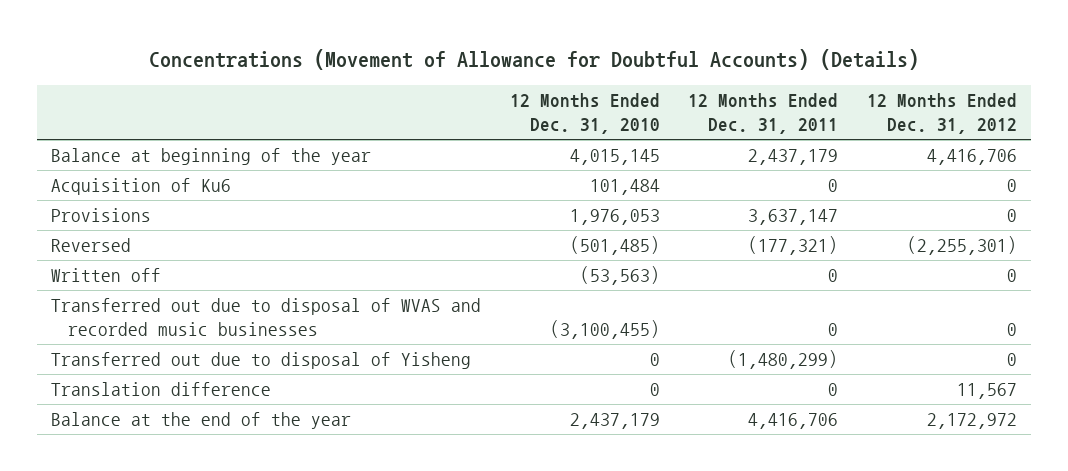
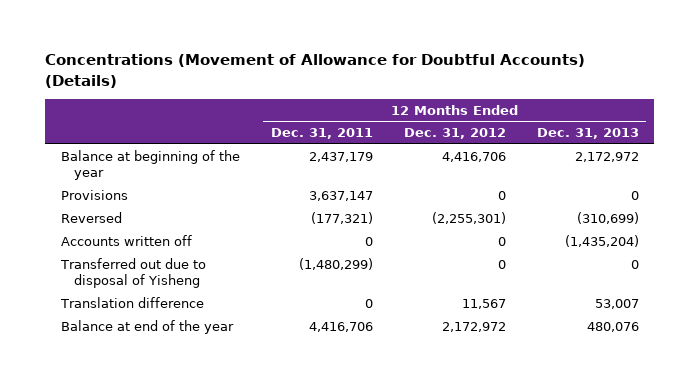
- | 12 Months Ended Dec. 31, 2010 | 12 Months Ended Dec. 31, 2011 | 12 Months Ended Dec. 31, 2012
+ | 12 Months Ended Dec. 31, 2011 | 12 Months Ended Dec. 31, 2012 | 12 Months Ended Dec. 31, 2013
- Acquisition of Ku6 | 101,484 | 0 | 0
- Written off | (53,563) | 0 | 0
- Transferred out due to disposal of WVAS and recorded music businesses | (3,100,455) | 0 | 0
+ Accounts written off | 0 | 0 | (1,435,204)
- Balance at the end of the year | 2,437,179 | 4,416,706 | 2,172,972
+ Balance at end of the year | 4,416,706 | 2,172,972 | 480,076

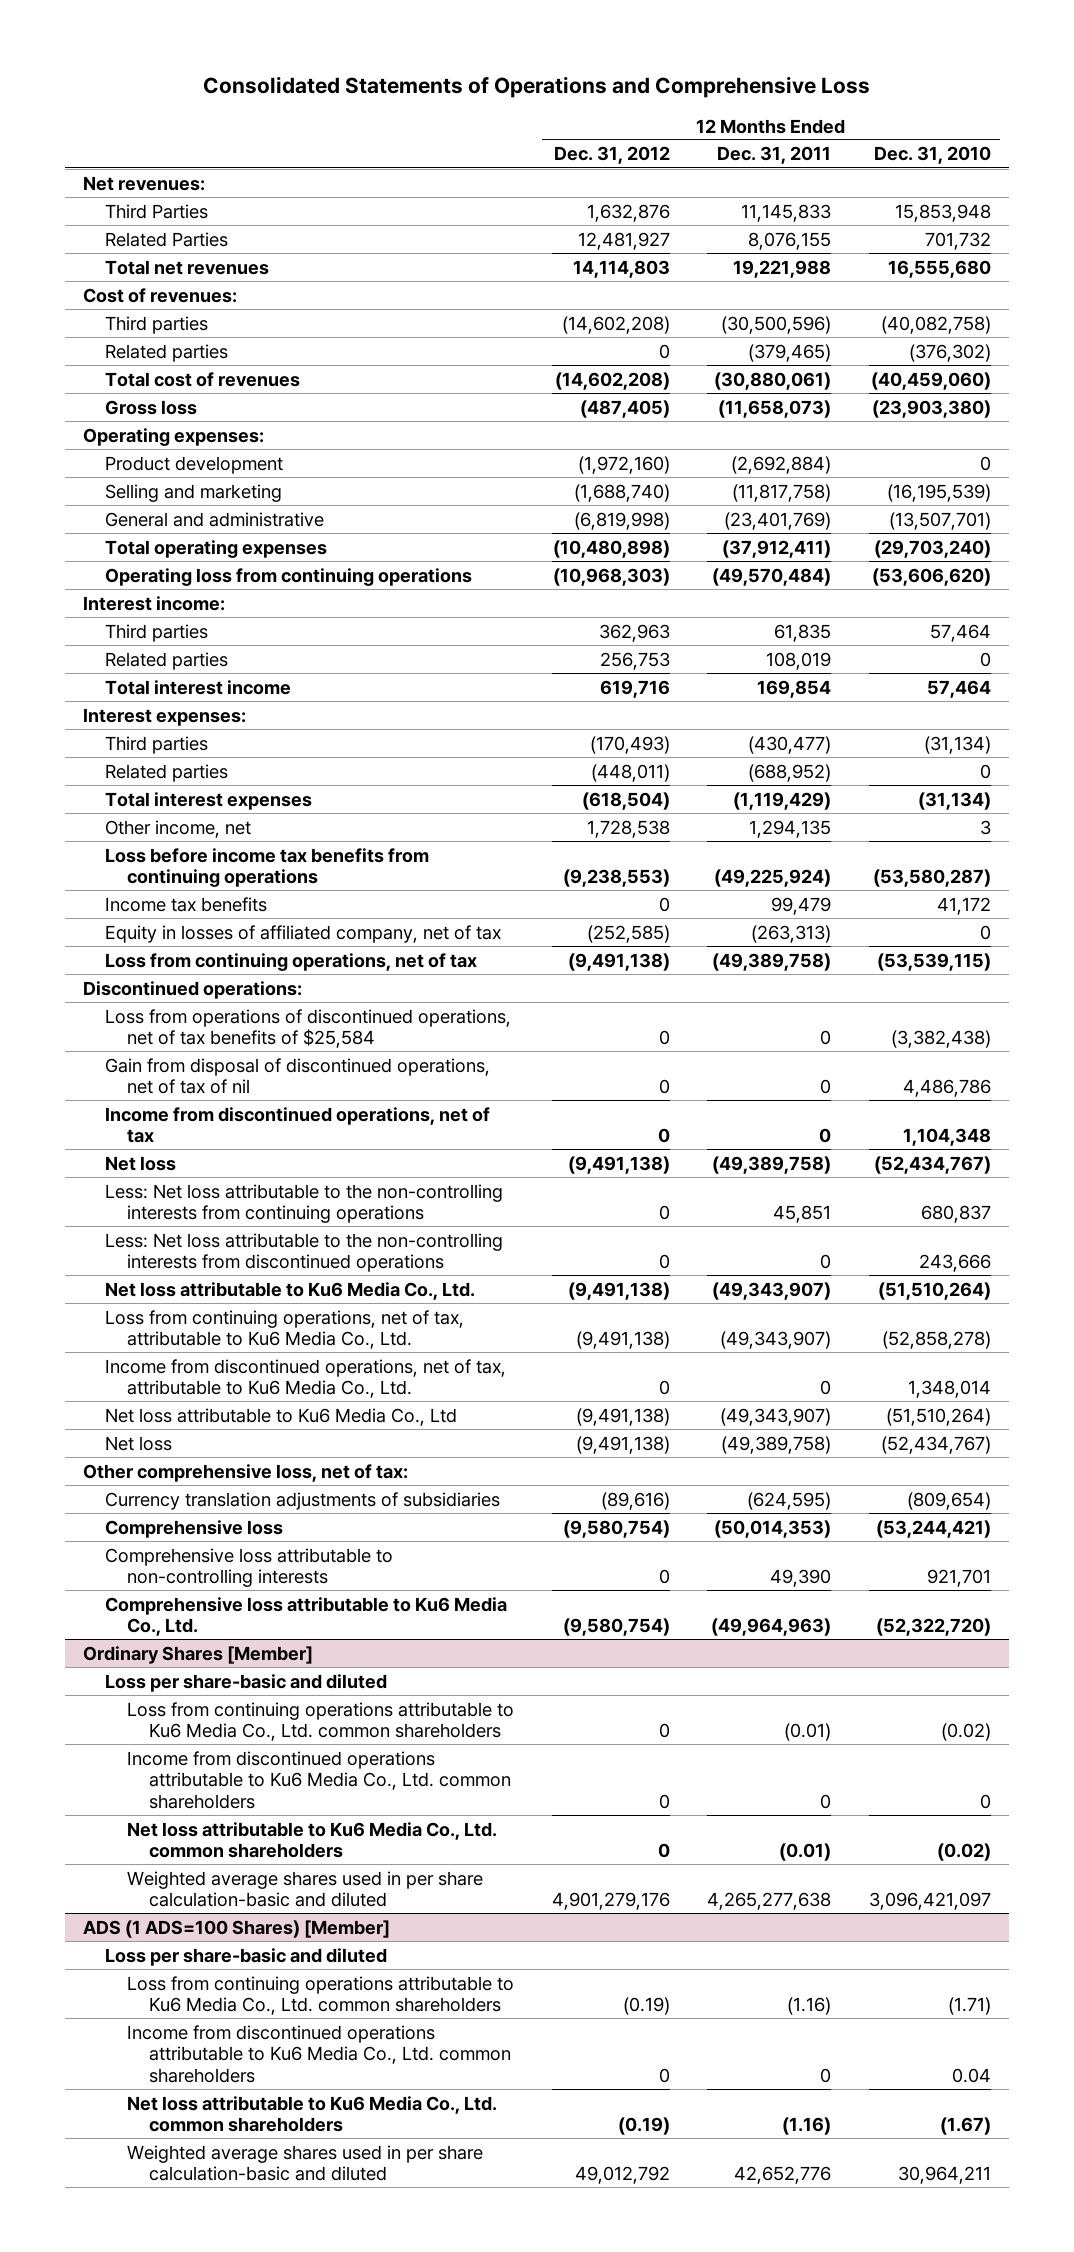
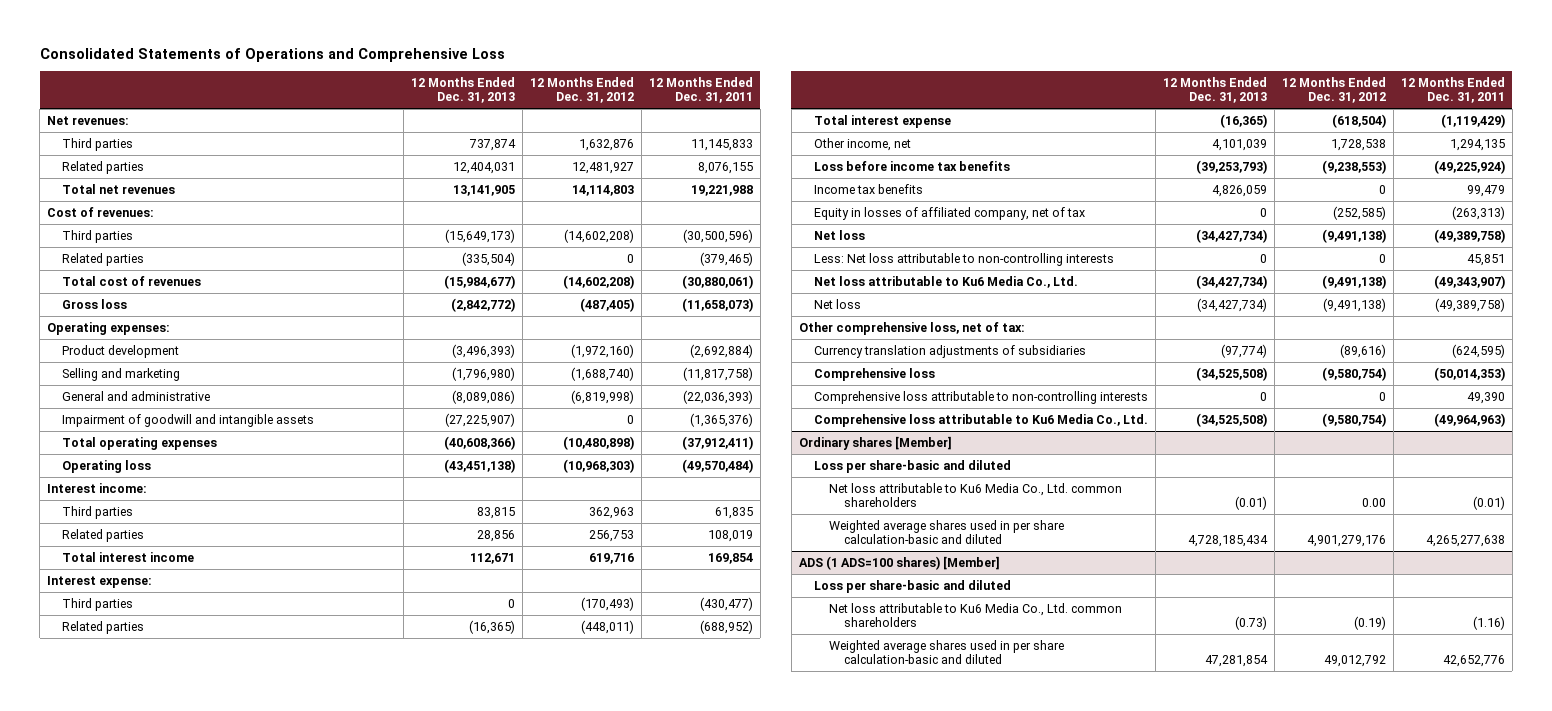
- | 12 Months Ended Dec. 31, 2012 | 12 Months Ended Dec. 31, 2011 | 12 Months Ended Dec. 31, 2010
+ | 12 Months Ended Dec. 31, 2013 | 12 Months Ended Dec. 31, 2012 | 12 Months Ended Dec. 31, 2011
- Third Parties | 1,632,876 | 11,145,833 | 15,853,948
- Related Parties | 12,481,927 | 8,076,155 | 701,732
+ Third parties | 737,874 | 1,632,876 | 11,145,833
+ Related parties | 12,404,031 | 12,481,927 | 8,076,155
- General and administrative | (6,819,998) | (23,401,769) | (13,507,701)
+ General and administrative | (8,089,086) | (6,819,998) | (22,036,393)
+ Impairment of goodwill and intangible assets | (27,225,907) | 0 | (1,365,376)
- Operating loss from continuing operations | (10,968,303) | (49,570,484) | (53,606,620)
+ Operating loss | (43,451,138) | (10,968,303) | (49,570,484)
- Interest expenses:
+ Interest expense:
- Total interest expenses | (618,504) | (1,119,429) | (31,134)
+ Total interest expense | (16,365) | (618,504) | (1,119,429)
- Loss before income tax benefits from continuing operations | (9,238,553) | (49,225,924) | (53,580,287)
+ Loss before income tax benefits | (39,253,793) | (9,238,553) | (49,225,924)
- Loss from continuing operations, net of tax | (9,491,138) | (49,389,758) | (53,539,115)
- Discontinued operations:
- Loss from operations of discontinued operations, net of tax benefits of $25,584 | 0 | 0 | (3,382,438)
- Gain from disposal of discontinued operations, net of tax of nil | 0 | 0 | 4,486,786
- Income from discontinued operations, net of tax | 0 | 0 | 1,104,348
- Less: Net loss attributable to the non-controlling interests from continuing operations | 0 | 45,851 | 680,837
- Less: Net loss attributable to the non-controlling interests from discontinued operations | 0 | 0 | 243,666
+ Less: Net loss attributable to non-controlling interests | 0 | 0 | 45,851
- Loss from continuing operations, net of tax, attributable to Ku6 Media Co., Ltd. | (9,491,138) | (49,343,907) | (52,858,278)
- Income from discontinued operations, net of tax, attributable to Ku6 Media Co., Ltd. | 0 | 0 | 1,348,014
- Net loss attributable to Ku6 Media Co., Ltd | (9,491,138) | (49,343,907) | (51,510,264)
- Ordinary Shares [Member]
+ Ordinary shares [Member]
- Loss from continuing operations attributable to Ku6 Media Co., Ltd. common shareholders | 0 | (0.01) | (0.02)
- Income from discontinued operations attributable to Ku6 Media Co., Ltd. common shareholders | 0 | 0 | 0
- Net loss attributable to Ku6 Media Co., Ltd. common shareholders | 0 | (0.01) | (0.02)
+ Net loss attributable to Ku6 Media Co., Ltd. common shareholders | (0.01) | 0.00 | (0.01)
- ADS (1 ADS=100 Shares) [Member]
+ ADS (1 ADS=100 shares) [Member]
- Loss from continuing operations attributable to Ku6 Media Co., Ltd. common shareholders | (0.19) | (1.16) | (1.71)
- Income from discontinued operations attributable to Ku6 Media Co., Ltd. common shareholders | 0 | 0 | 0.04

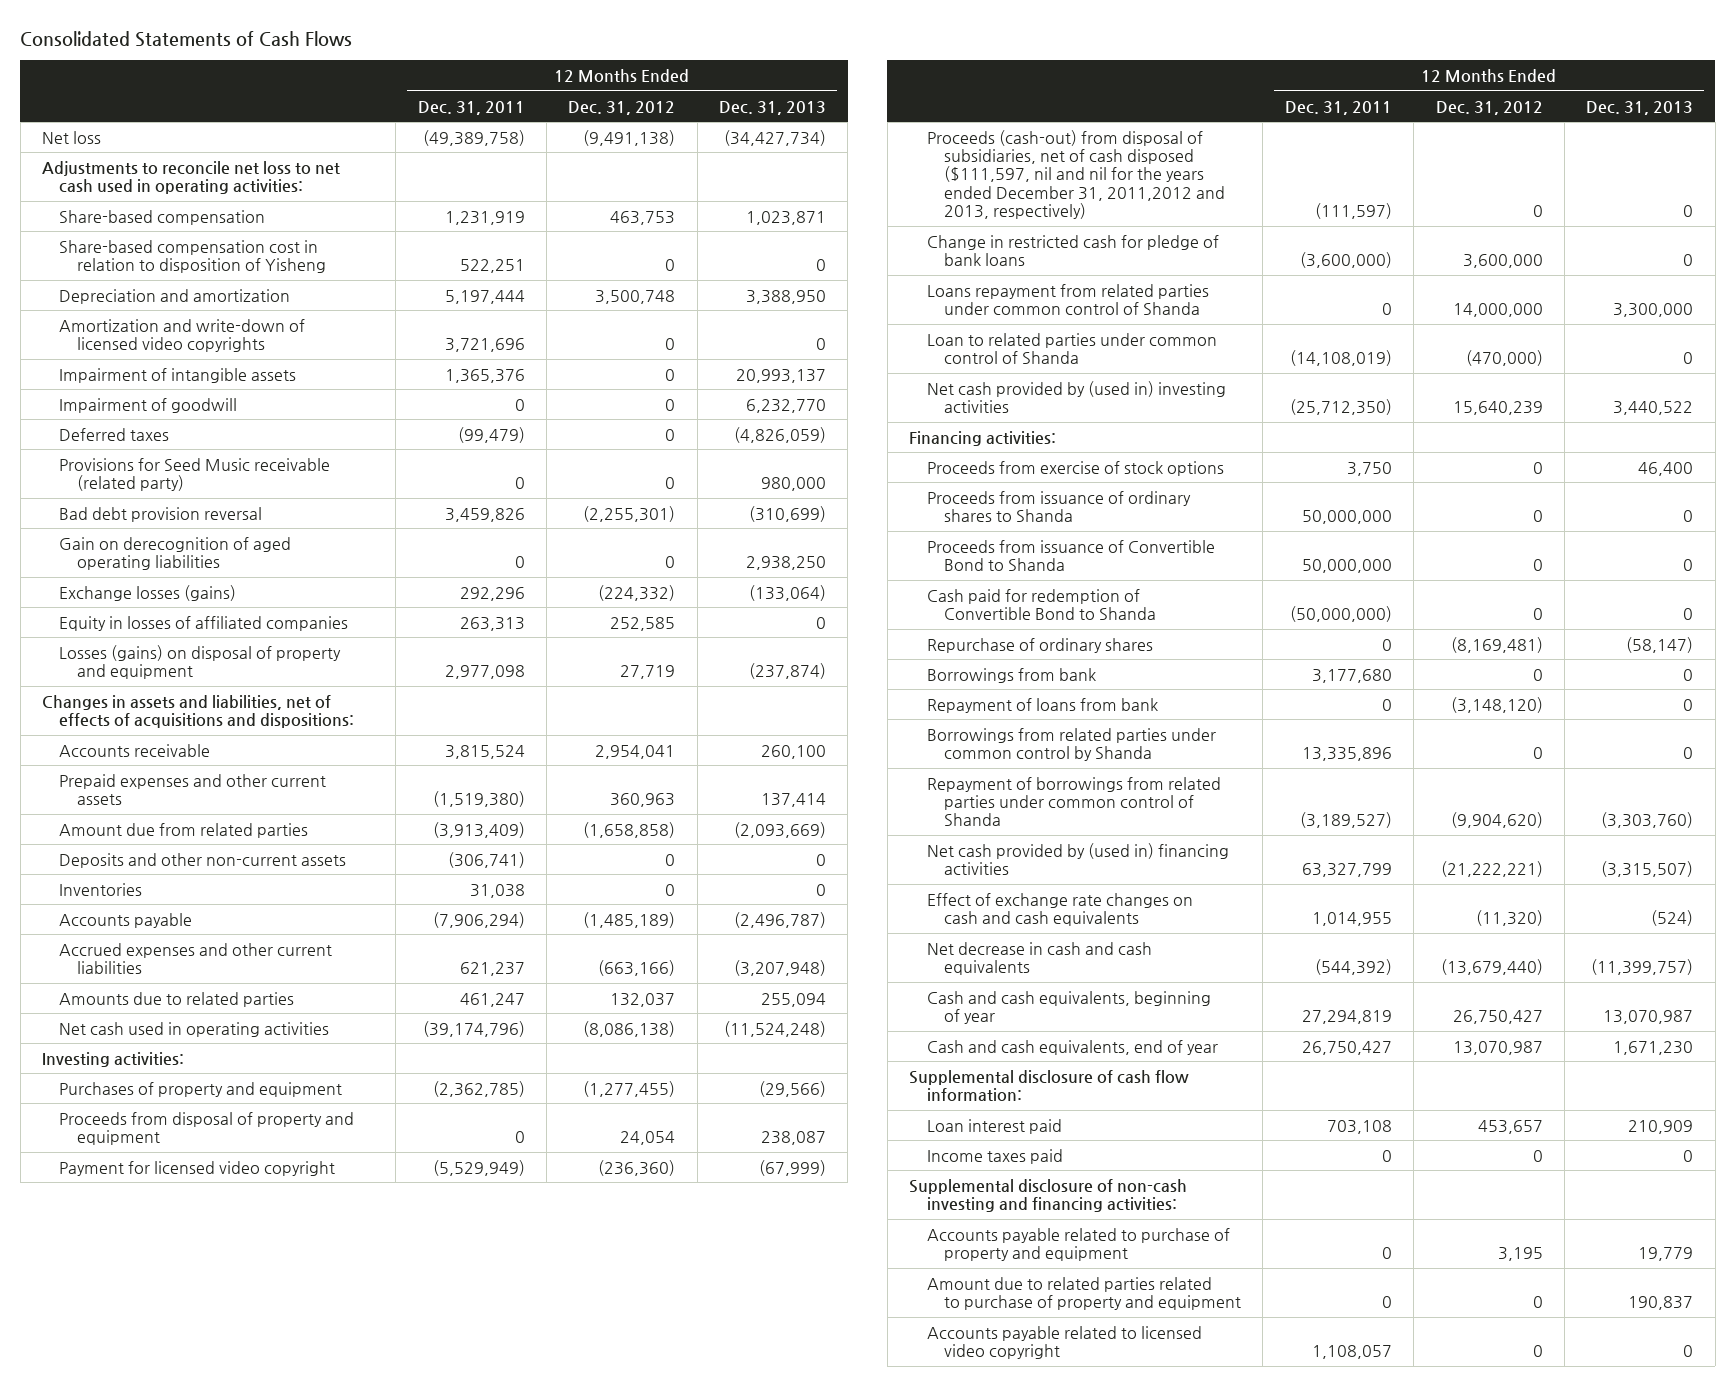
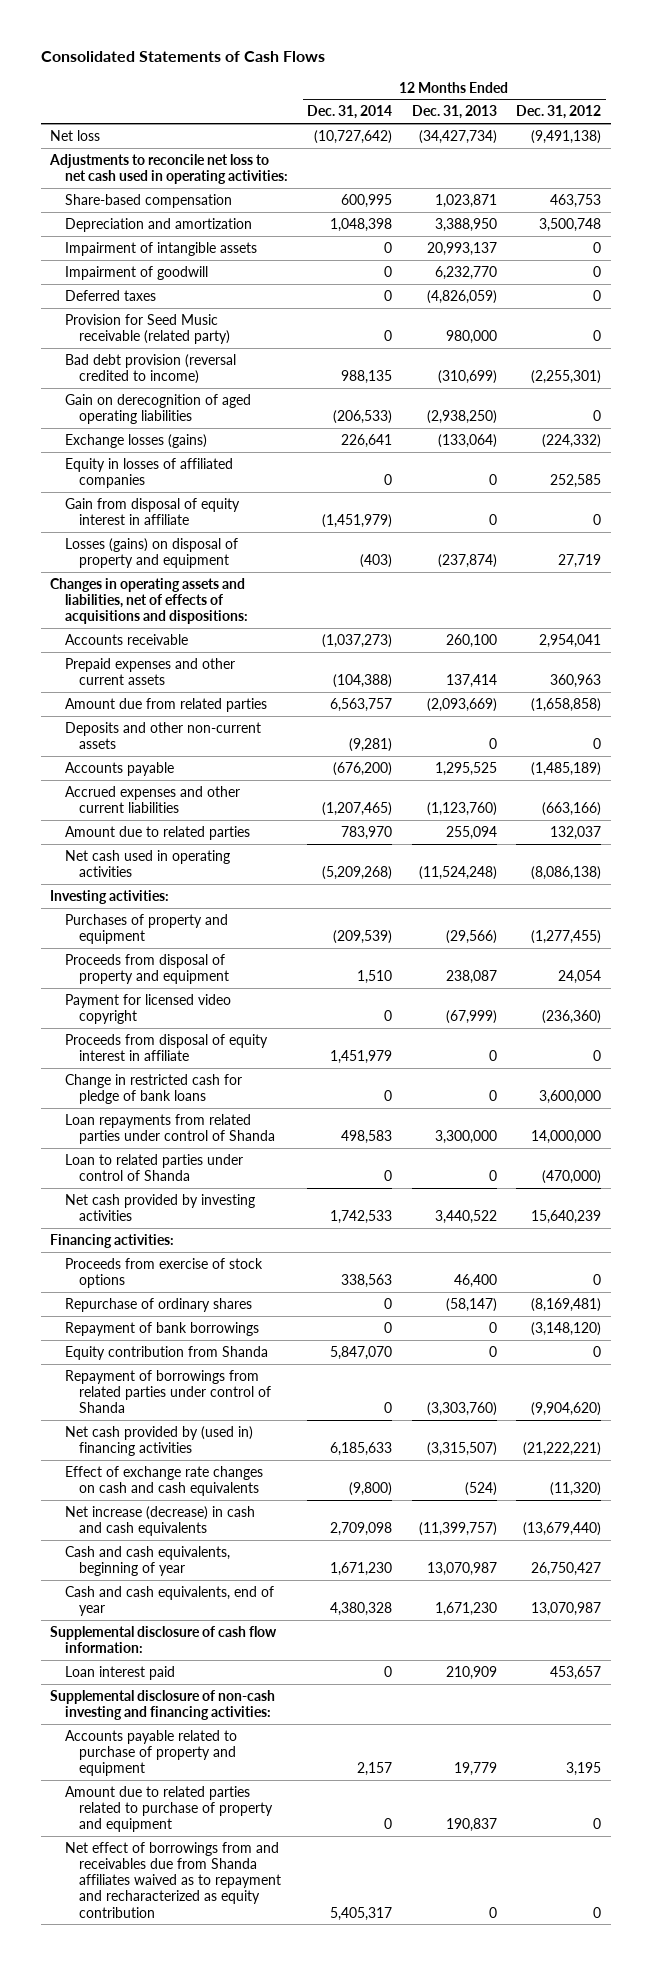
- | 12 Months Ended Dec. 31, 2011 | 12 Months Ended Dec. 31, 2012 | 12 Months Ended Dec. 31, 2013
+ | 12 Months Ended Dec. 31, 2014 | 12 Months Ended Dec. 31, 2013 | 12 Months Ended Dec. 31, 2012
- Share-based compensation cost in relation to disposition of Yisheng | 522,251 | 0 | 0
- Amortization and write-down of licensed video copyrights | 3,721,696 | 0 | 0
- Provisions for Seed Music receivable (related party) | 0 | 0 | 980,000
- Bad debt provision reversal | 3,459,826 | (2,255,301) | (310,699)
- Gain on derecognition of aged operating liabilities | 0 | 0 | 2,938,250
+ Provision for Seed Music receivable (related party) | 0 | 980,000 | 0
+ Bad debt provision (reversal credited to income) | 988,135 | (310,699) | (2,255,301)
+ Gain on derecognition of aged operating liabilities | (206,533) | (2,938,250) | 0
+ Gain from disposal of equity interest in affiliate | (1,451,979) | 0 | 0
- Changes in assets and liabilities, net of effects of acquisitions and dispositions:
+ Changes in operating assets and liabilities, net of effects of acquisitions and dispositions:
- Inventories | 31,038 | 0 | 0
- Accounts payable | (7,906,294) | (1,485,189) | (2,496,787)
- Accrued expenses and other current liabilities | 621,237 | (663,166) | (3,207,948)
- Amounts due to related parties | 461,247 | 132,037 | 255,094
+ Accounts payable | (676,200) | 1,295,525 | (1,485,189)
+ Accrued expenses and other current liabilities | (1,207,465) | (1,123,760) | (663,166)
+ Amount due to related parties | 783,970 | 255,094 | 132,037
- Proceeds (cash-out) from disposal of subsidiaries, net of cash disposed ($111,597, nil and nil for the years ended December 31, 2011,2012 and 2013, respectively) | (111,597) | 0 | 0
+ Proceeds from disposal of equity interest in affiliate | 1,451,979 | 0 | 0
- Loans repayment from related parties under common control of Shanda | 0 | 14,000,000 | 3,300,000
- Loan to related parties under common control of Shanda | (14,108,019) | (470,000) | 0
- Net cash provided by (used in) investing activities | (25,712,350) | 15,640,239 | 3,440,522
+ Loan repayments from related parties under control of Shanda | 498,583 | 3,300,000 | 14,000,000
+ Loan to related parties under control of Shanda | 0 | 0 | (470,000)
+ Net cash provided by investing activities | 1,742,533 | 3,440,522 | 15,640,239
- Proceeds from issuance of ordinary shares to Shanda | 50,000,000 | 0 | 0
- Proceeds from issuance of Convertible Bond to Shanda | 50,000,000 | 0 | 0
- Cash paid for redemption of Convertible Bond to Shanda | (50,000,000) | 0 | 0
- Borrowings from bank | 3,177,680 | 0 | 0
- Repayment of loans from bank | 0 | (3,148,120) | 0
- Borrowings from related parties under common control by Shanda | 13,335,896 | 0 | 0
- Repayment of borrowings from related parties under common control of Shanda | (3,189,527) | (9,904,620) | (3,303,760)
+ Repayment of bank borrowings | 0 | 0 | (3,148,120)
+ Equity contribution from Shanda | 5,847,070 | 0 | 0
+ Repayment of borrowings from related parties under control of Shanda | 0 | (3,303,760) | (9,904,620)
- Net decrease in cash and cash equivalents | (544,392) | (13,679,440) | (11,399,757)
+ Net increase (decrease) in cash and cash equivalents | 2,709,098 | (11,399,757) | (13,679,440)
- Income taxes paid | 0 | 0 | 0
- Accounts payable related to licensed video copyright | 1,108,057 | 0 | 0
+ Net effect of borrowings from and receivables due from Shanda affiliates waived as to repayment and recharacterized as equity contribution | 5,405,317 | 0 | 0

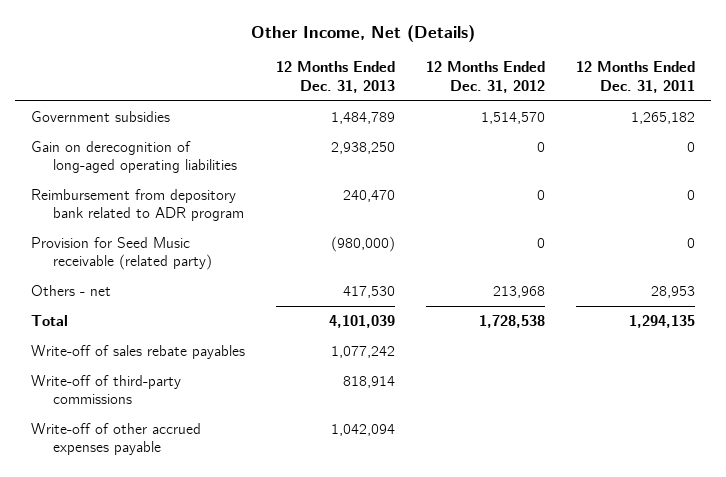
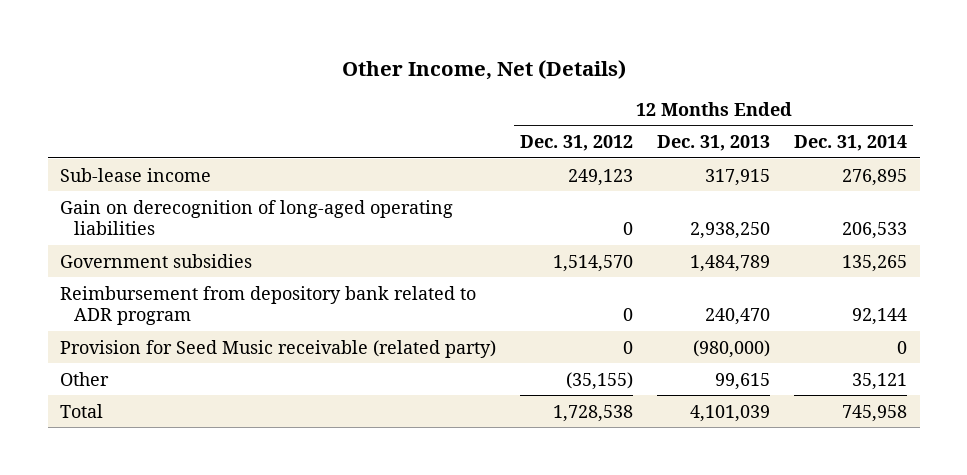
- | 12 Months Ended Dec. 31, 2013 | 12 Months Ended Dec. 31, 2012 | 12 Months Ended Dec. 31, 2011
+ | 12 Months Ended Dec. 31, 2012 | 12 Months Ended Dec. 31, 2013 | 12 Months Ended Dec. 31, 2014
+ Sub-lease income | 249,123 | 317,915 | 276,895
moved down: Government subsidies | 1,514,570 | 1,484,789 | 135,265
- Others - net | 417,530 | 213,968 | 28,953
+ Other | (35,155) | 99,615 | 35,121
- Write-off of sales rebate payables | 1,077,242 | |
- Write-off of third-party commissions | 818,914 | |
- Write-off of other accrued expenses payable | 1,042,094 | |

